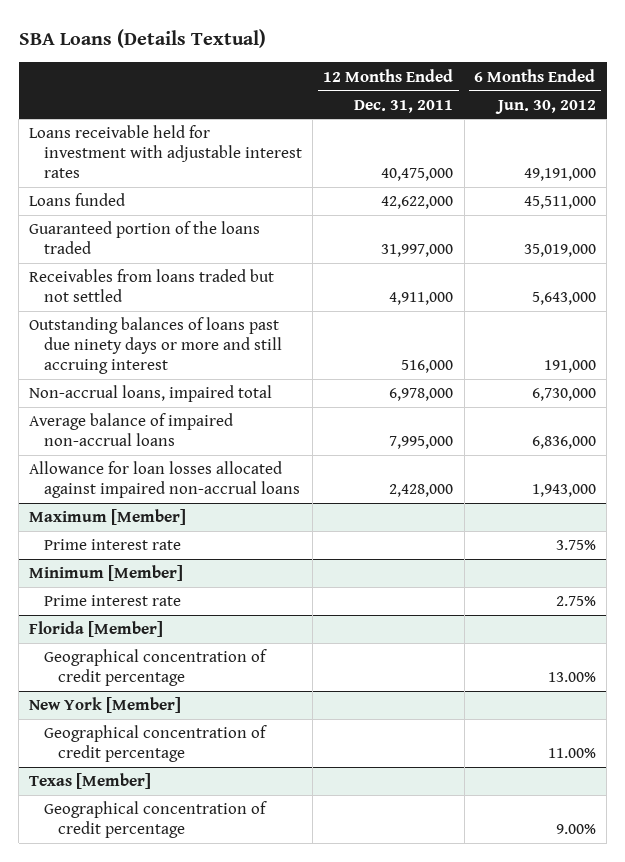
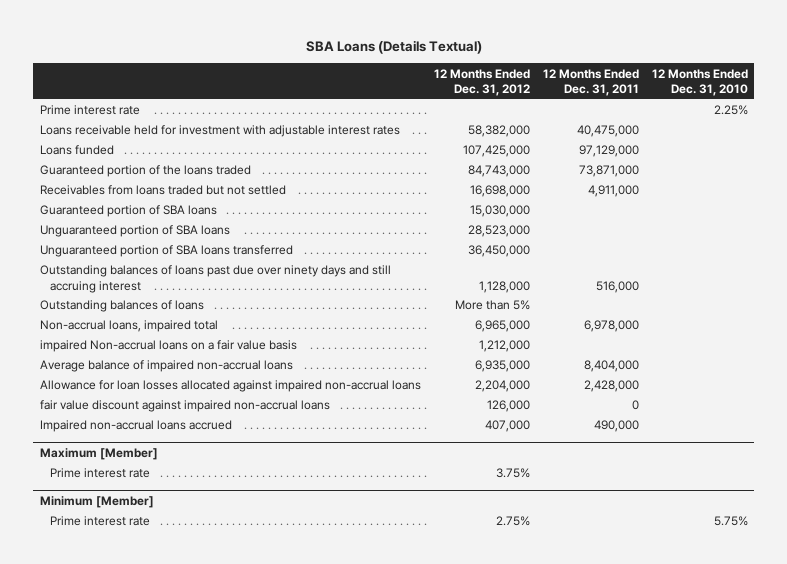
- | 12 Months Ended Dec. 31, 2011 | 6 Months Ended Jun. 30, 2012
+ | 12 Months Ended Dec. 31, 2012 | 12 Months Ended Dec. 31, 2011 | 12 Months Ended Dec. 31, 2010
+ Prime interest rate | | | 2.25%
- Loans funded | 42,622,000 | 45,511,000
- Guaranteed portion of the loans traded | 31,997,000 | 35,019,000
+ Loans funded | 107,425,000 | 97,129,000 |
+ Guaranteed portion of the loans traded | 84,743,000 | 73,871,000 |
- Outstanding balances of loans past due ninety days or more and still accruing interest | 516,000 | 191,000
+ Guaranteed portion of SBA loans | 15,030,000 | |
+ Unguaranteed portion of SBA loans | 28,523,000 | |
+ Unguaranteed portion of SBA loans transferred | 36,450,000 | |
+ Outstanding balances of loans past due over ninety days and still accruing interest | 1,128,000 | 516,000 |
+ Outstanding balances of loans | More than 5% | |
- Average balance of impaired non-accrual loans | 7,995,000 | 6,836,000
+ impaired Non-accrual loans on a fair value basis | 1,212,000 | |
+ Average balance of impaired non-accrual loans | 6,935,000 | 8,404,000 |
+ fair value discount against impaired non-accrual loans | 126,000 | 0 |
+ Impaired non-accrual loans accrued | 407,000 | 490,000 |
- Florida [Member]
- Geographical concentration of credit percentage | | 13.00%
- New York [Member]
- Geographical concentration of credit percentage | | 11.00%
- Texas [Member]
- Geographical concentration of credit percentage | | 9.00%

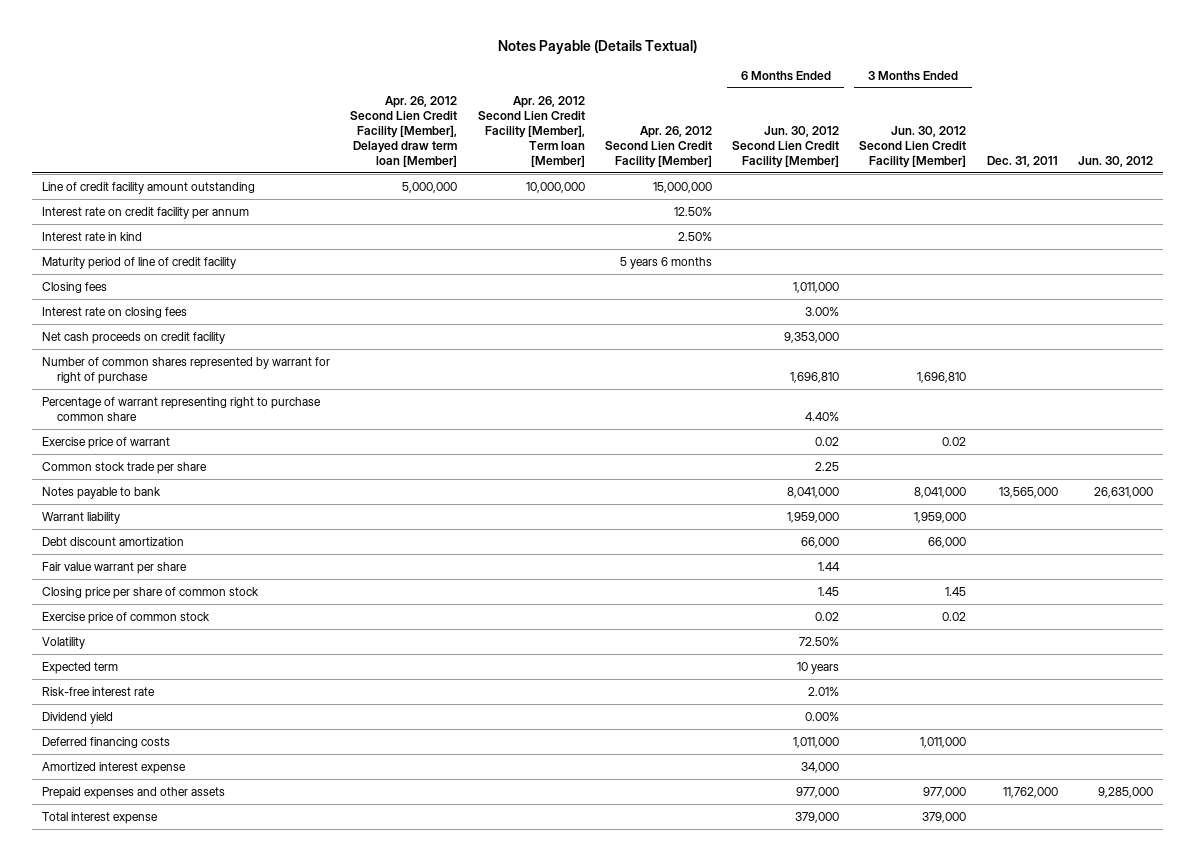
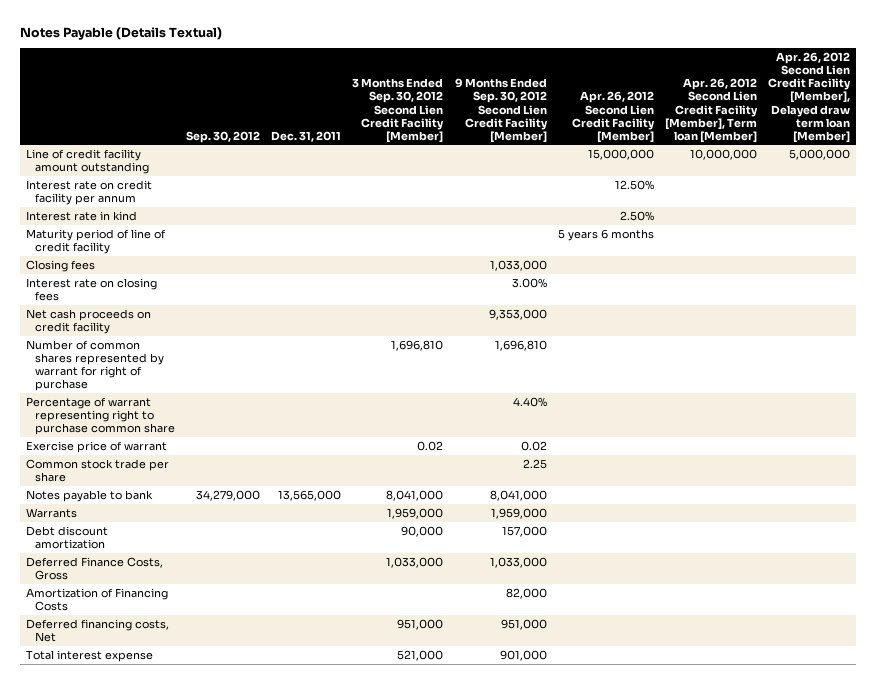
- | Apr. 26, 2012 Second Lien Credit Facility [Member], Delayed draw term loan [Member] | Apr. 26, 2012 Second Lien Credit Facility [Member], Term loan [Member] | Apr. 26, 2012 Second Lien Credit Facility [Member] | 6 Months Ended Jun. 30, 2012 Second Lien Credit Facility [Member] | 3 Months Ended Jun. 30, 2012 Second Lien Credit Facility [Member] | Dec. 31, 2011 | Jun. 30, 2012
+ | Sep. 30, 2012 | Dec. 31, 2011 | 3 Months Ended Sep. 30, 2012 Second Lien Credit Facility [Member] | 9 Months Ended Sep. 30, 2012 Second Lien Credit Facility [Member] | Apr. 26, 2012 Second Lien Credit Facility [Member] | Apr. 26, 2012 Second Lien Credit Facility [Member], Term loan [Member] | Apr. 26, 2012 Second Lien Credit Facility [Member], Delayed draw term loan [Member]
- Warrant liability | | | | 1,959,000 | 1,959,000 | |
+ Warrants | | | 1,959,000 | 1,959,000 | | |
- Fair value warrant per share | | | | 1.44 | | |
- Closing price per share of common stock | | | | 1.45 | 1.45 | |
- Exercise price of common stock | | | | 0.02 | 0.02 | |
- Volatility | | | | 72.50% | | |
- Expected term | | | | 10 years | | |
- Risk-free interest rate | | | | 2.01% | | |
- Dividend yield | | | | 0.00% | | |
- Deferred financing costs | | | | 1,011,000 | 1,011,000 | |
- Amortized interest expense | | | | 34,000 | | |
- Prepaid expenses and other assets | | | | 977,000 | 977,000 | 11,762,000 | 9,285,000
+ Deferred Finance Costs, Gross | | | 1,033,000 | 1,033,000 | | |
+ Amortization of Financing Costs | | | | 82,000 | | |
+ Deferred financing costs, Net | | | 951,000 | 951,000 | | |

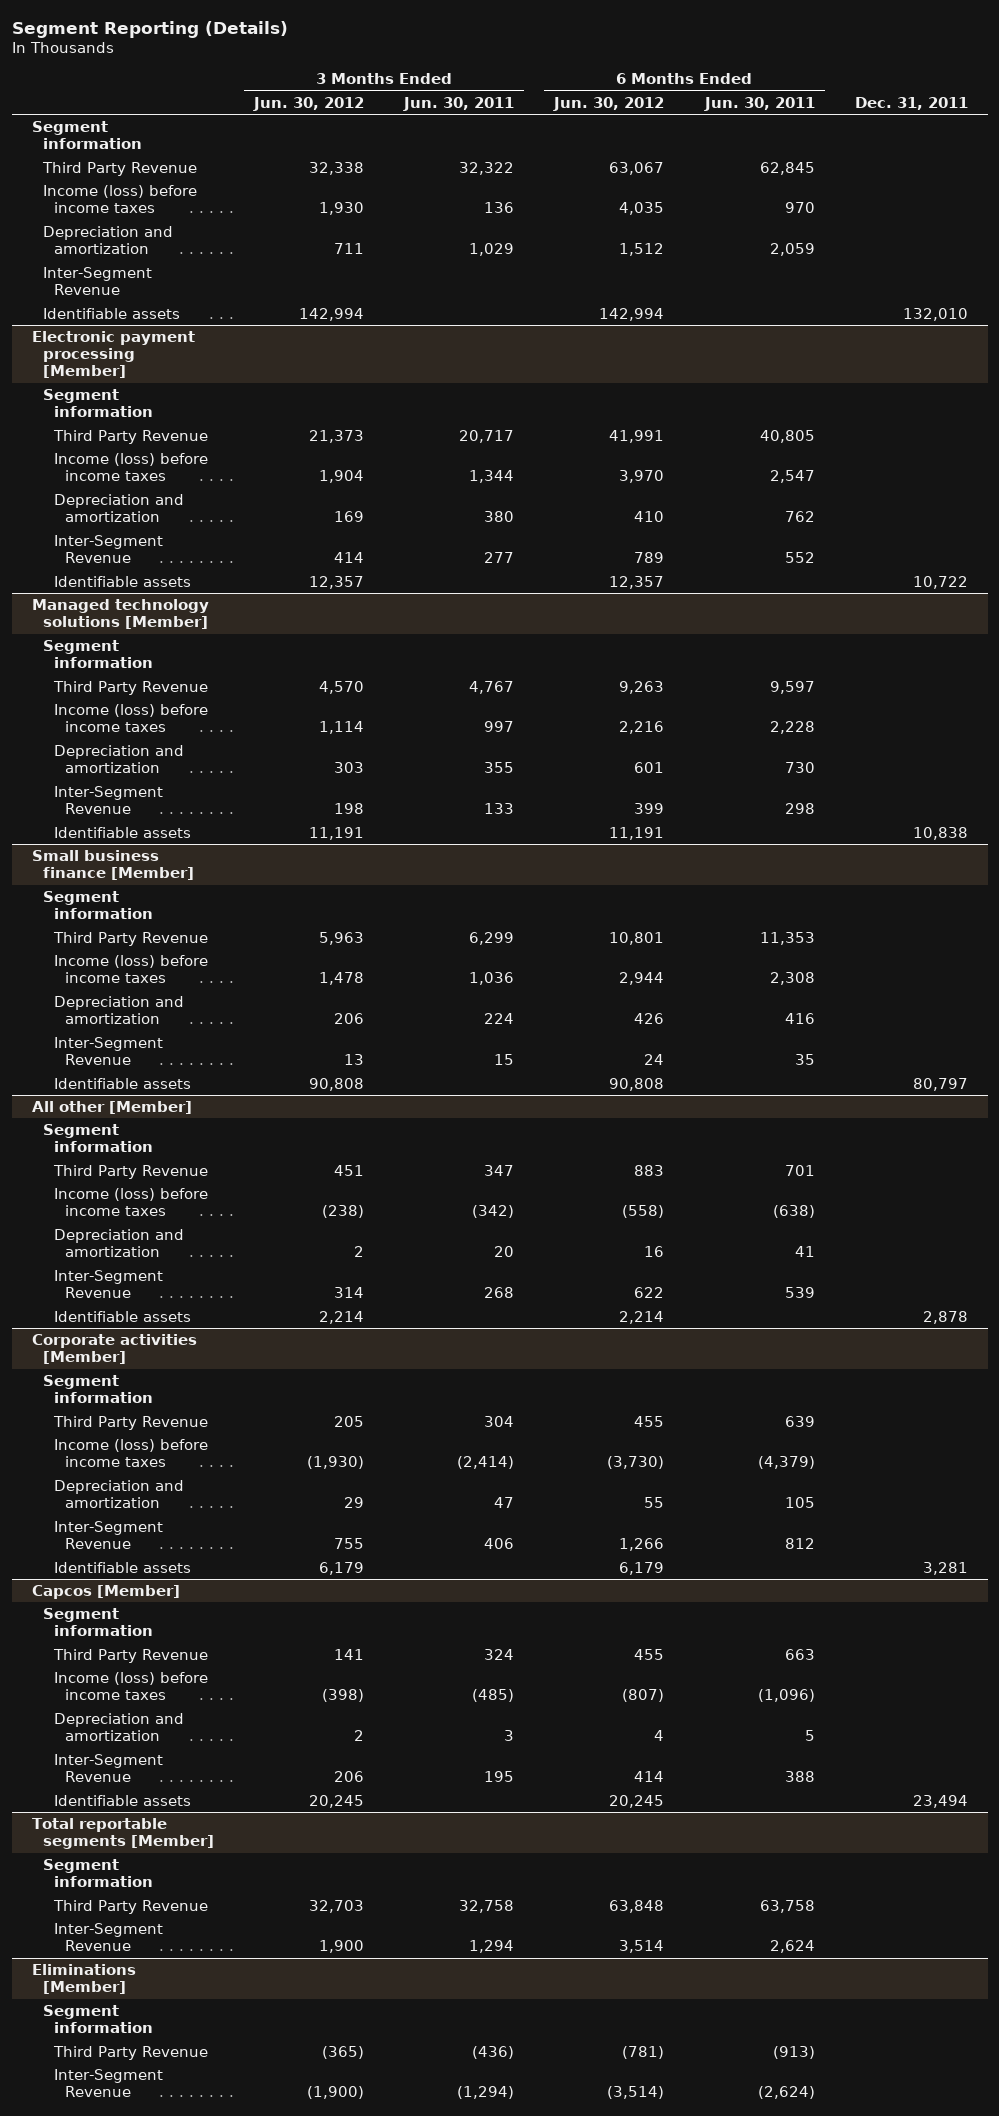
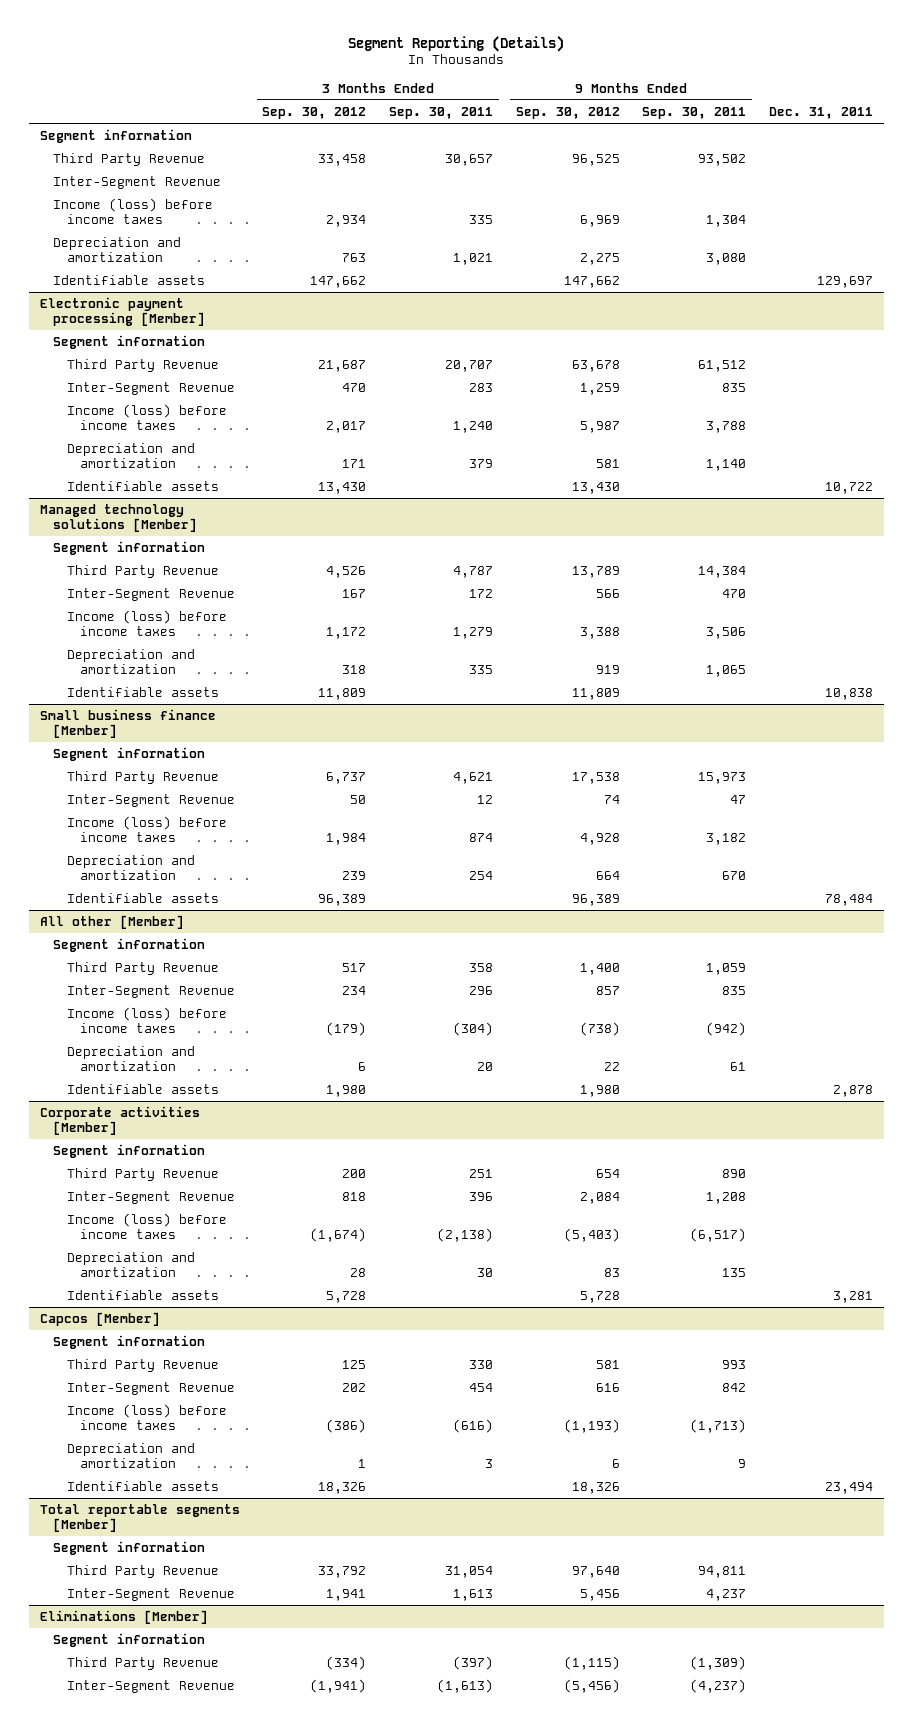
- | 3 Months Ended Jun. 30, 2012 | 3 Months Ended Jun. 30, 2011 | 6 Months Ended Jun. 30, 2012 | 6 Months Ended Jun. 30, 2011 | Dec. 31, 2011
+ | 3 Months Ended Sep. 30, 2012 | 3 Months Ended Sep. 30, 2011 | 9 Months Ended Sep. 30, 2012 | 9 Months Ended Sep. 30, 2011 | Dec. 31, 2011
moved up: Inter-Segment Revenue
- Identifiable assets | 142,994 | | 142,994 | | 132,010
+ Identifiable assets | 147,662 | | 147,662 | | 129,697
@ Electronic payment processing [Member]
moved up: Inter-Segment Revenue | 470 | 283 | 1,259 | 835 |
@ Managed technology solutions [Member]
moved up: Inter-Segment Revenue | 167 | 172 | 566 | 470 |
@ Small business finance [Member]
moved up: Inter-Segment Revenue | 50 | 12 | 74 | 47 |
- Identifiable assets | 90,808 | | 90,808 | | 80,797
+ Identifiable assets | 96,389 | | 96,389 | | 78,484
@ All other [Member]
moved up: Inter-Segment Revenue | 234 | 296 | 857 | 835 |
@ Corporate activities [Member]
moved up: Inter-Segment Revenue | 818 | 396 | 2,084 | 1,208 |
@ Capcos [Member]
moved up: Inter-Segment Revenue | 202 | 454 | 616 | 842 |

